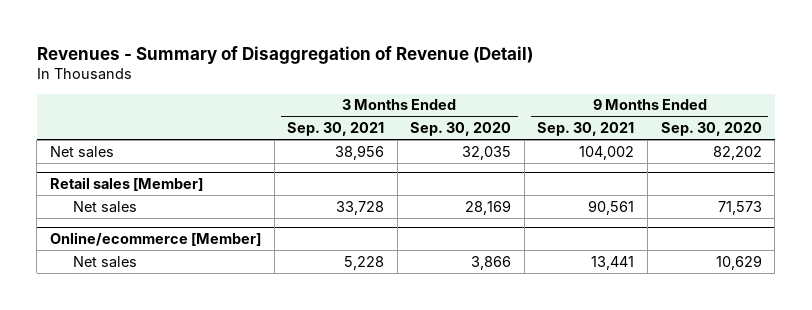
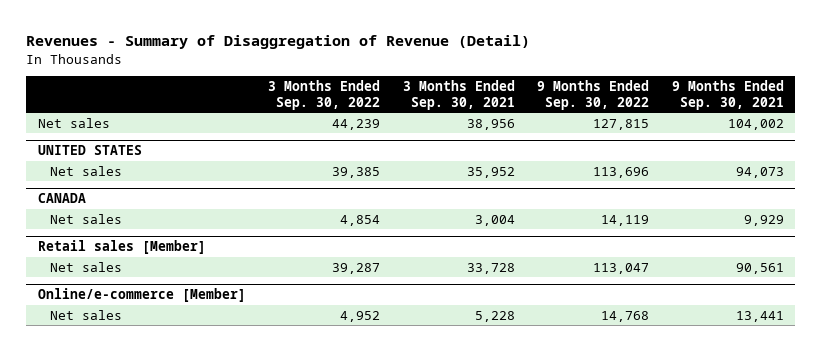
- | 3 Months Ended Sep. 30, 2021 | 3 Months Ended Sep. 30, 2020 | 9 Months Ended Sep. 30, 2021 | 9 Months Ended Sep. 30, 2020
+ | 3 Months Ended Sep. 30, 2022 | 3 Months Ended Sep. 30, 2021 | 9 Months Ended Sep. 30, 2022 | 9 Months Ended Sep. 30, 2021
+ UNITED STATES
+ Net sales | 39,385 | 35,952 | 113,696 | 94,073
+ CANADA
+ Net sales | 4,854 | 3,004 | 14,119 | 9,929
- Online/ecommerce [Member]
+ Online/e-commerce [Member]

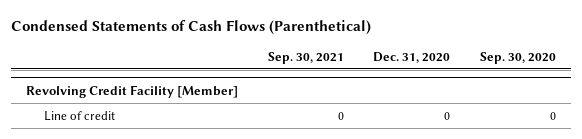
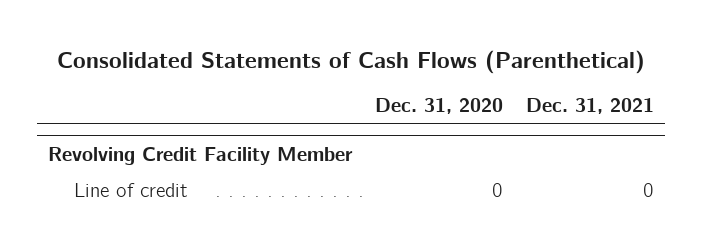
- Condensed Statements of Cash Flows (Parenthetical)
+ Consolidated Statements of Cash Flows (Parenthetical)
- | Sep. 30, 2021 | Dec. 31, 2020 | Sep. 30, 2020
+ | Dec. 31, 2020 | Dec. 31, 2021
- Revolving Credit Facility [Member]
+ Revolving Credit Facility Member

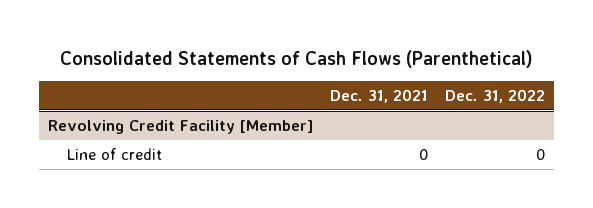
- | Dec. 31, 2020 | Dec. 31, 2021
+ | Dec. 31, 2021 | Dec. 31, 2022
- Revolving Credit Facility Member
+ Revolving Credit Facility [Member]

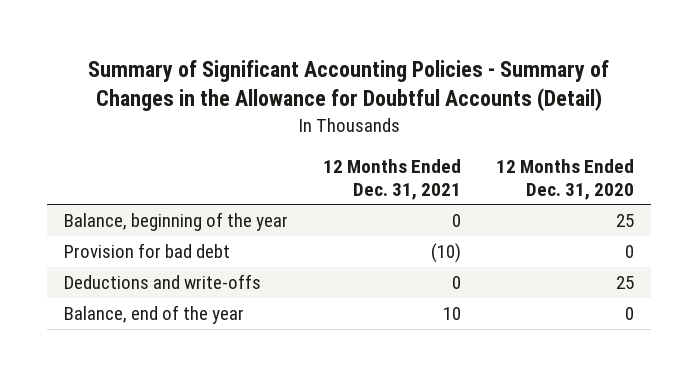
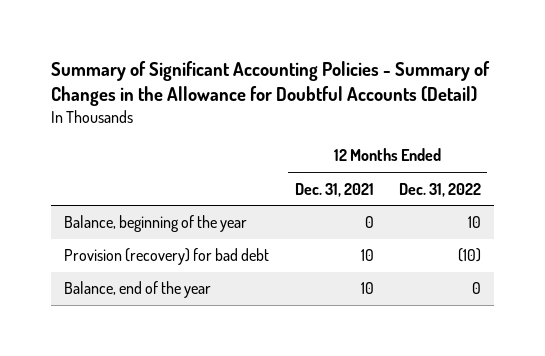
- | 12 Months Ended Dec. 31, 2021 | 12 Months Ended Dec. 31, 2020
+ | 12 Months Ended Dec. 31, 2021 | 12 Months Ended Dec. 31, 2022
- Provision for bad debt | (10) | 0
- Deductions and write-offs | 0 | 25
+ Provision (recovery) for bad debt | 10 | (10)

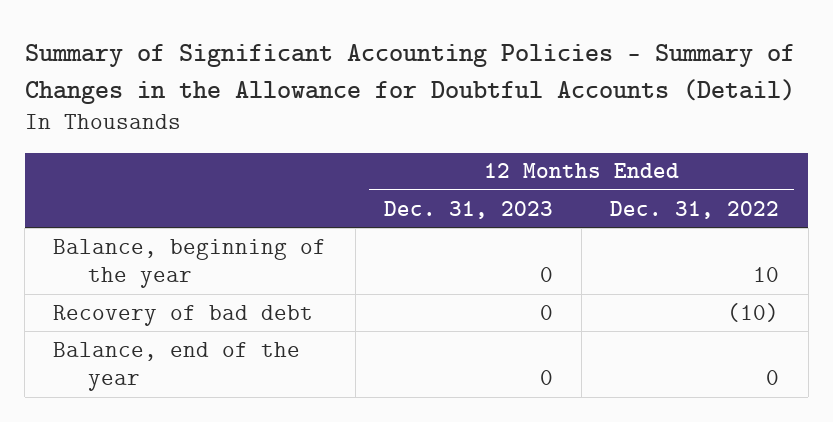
- | 12 Months Ended Dec. 31, 2021 | 12 Months Ended Dec. 31, 2022
+ | 12 Months Ended Dec. 31, 2023 | 12 Months Ended Dec. 31, 2022
- Provision (recovery) for bad debt | 10 | (10)
+ Recovery of bad debt | 0 | (10)

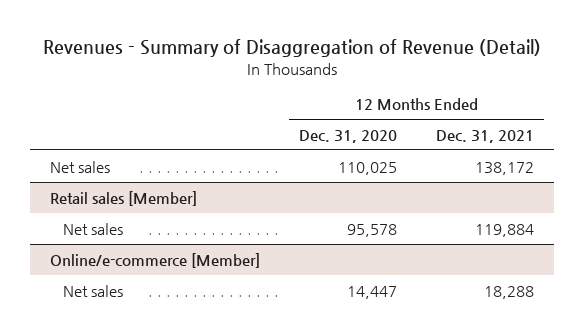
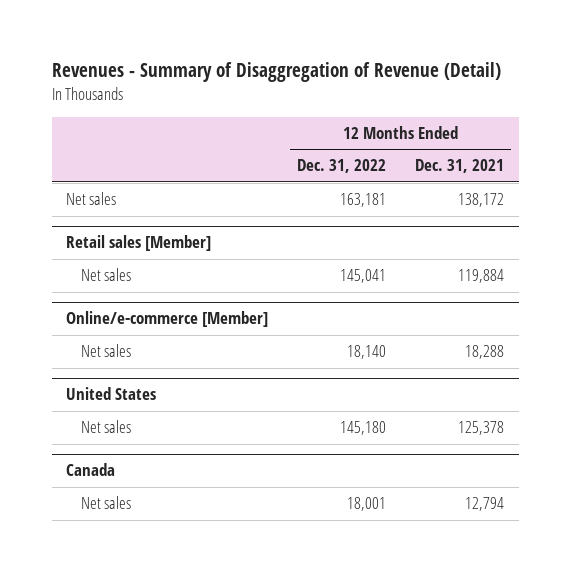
- | 12 Months Ended Dec. 31, 2020 | 12 Months Ended Dec. 31, 2021
+ | 12 Months Ended Dec. 31, 2022 | 12 Months Ended Dec. 31, 2021
+ United States
+ Net sales | 145,180 | 125,378
+ Canada
+ Net sales | 18,001 | 12,794

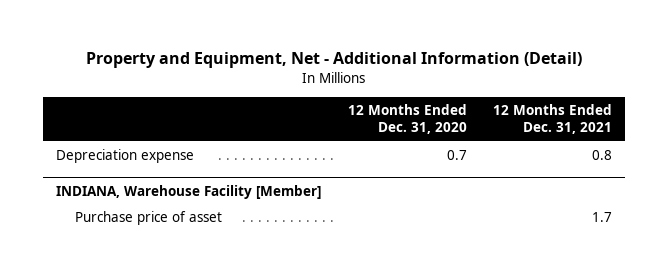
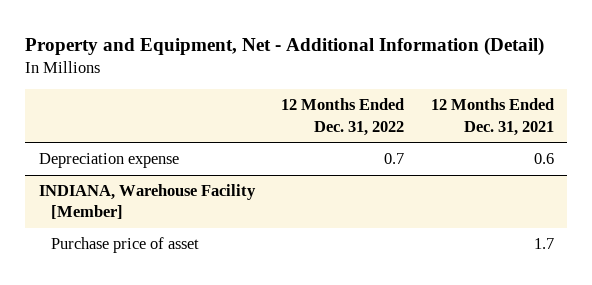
- | 12 Months Ended Dec. 31, 2020 | 12 Months Ended Dec. 31, 2021
+ | 12 Months Ended Dec. 31, 2022 | 12 Months Ended Dec. 31, 2021
- Depreciation expense | 0.7 | 0.8
+ Depreciation expense | 0.7 | 0.6

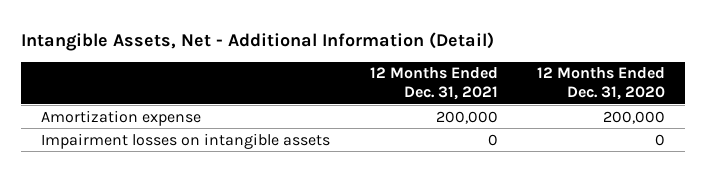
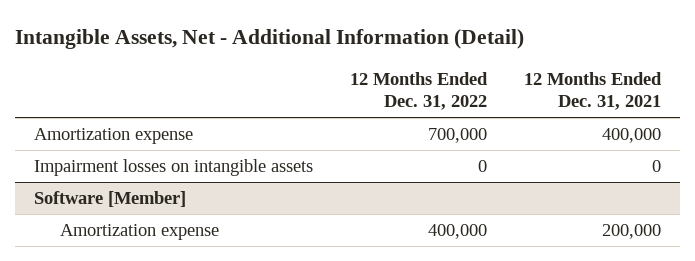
- | 12 Months Ended Dec. 31, 2021 | 12 Months Ended Dec. 31, 2020
+ | 12 Months Ended Dec. 31, 2022 | 12 Months Ended Dec. 31, 2021
- Amortization expense | 200,000 | 200,000
+ Amortization expense | 700,000 | 400,000
+ Software [Member]
+ Amortization expense | 400,000 | 200,000

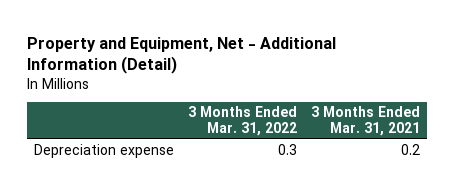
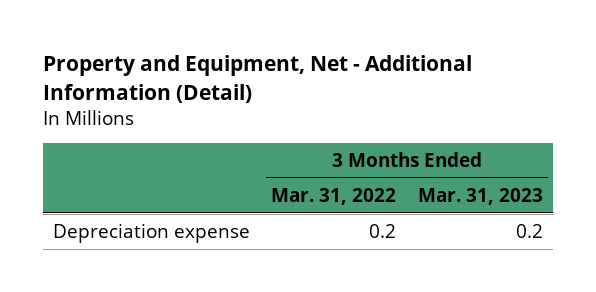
- | 3 Months Ended Mar. 31, 2022 | 3 Months Ended Mar. 31, 2021
+ | 3 Months Ended Mar. 31, 2022 | 3 Months Ended Mar. 31, 2023
- Depreciation expense | 0.3 | 0.2
+ Depreciation expense | 0.2 | 0.2

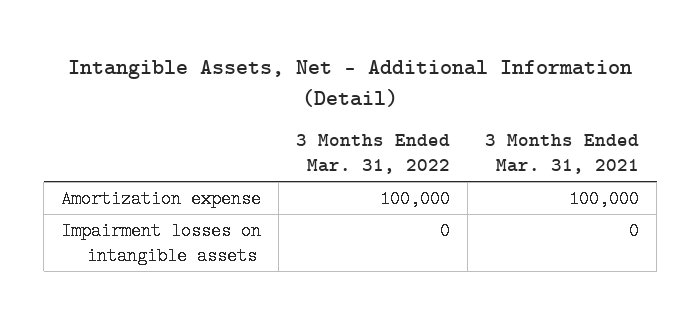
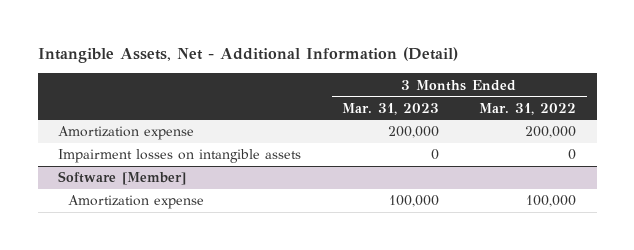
- | 3 Months Ended Mar. 31, 2022 | 3 Months Ended Mar. 31, 2021
+ | 3 Months Ended Mar. 31, 2023 | 3 Months Ended Mar. 31, 2022
- Amortization expense | 100,000 | 100,000
+ Amortization expense | 200,000 | 200,000
+ Software [Member]
+ Amortization expense | 100,000 | 100,000

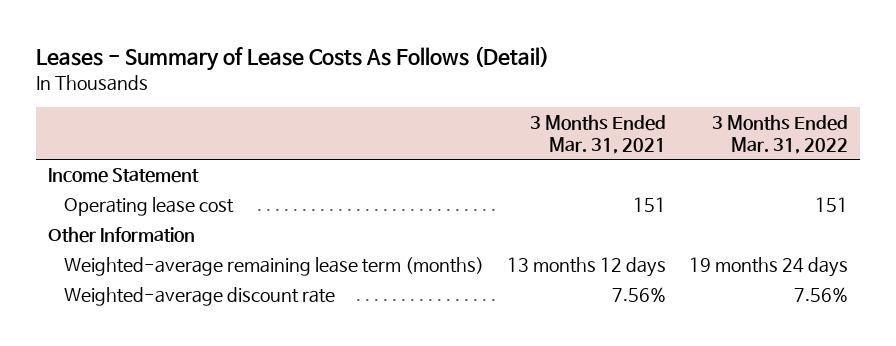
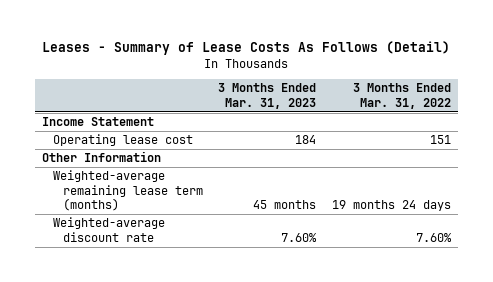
- | 3 Months Ended Mar. 31, 2021 | 3 Months Ended Mar. 31, 2022
+ | 3 Months Ended Mar. 31, 2023 | 3 Months Ended Mar. 31, 2022
- Weighted-average discount rate | 7.56% | 7.56%
+ Weighted-average discount rate | 7.60% | 7.60%

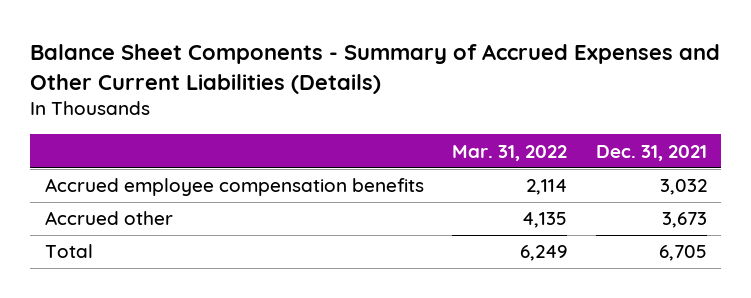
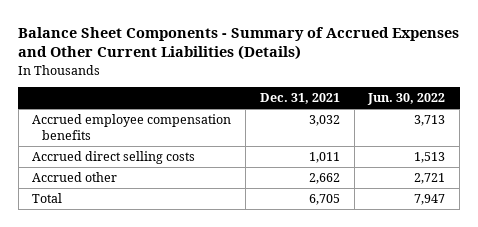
- | Mar. 31, 2022 | Dec. 31, 2021
+ | Dec. 31, 2021 | Jun. 30, 2022
- Accrued other | 4,135 | 3,673
+ Accrued direct selling costs | 1,011 | 1,513
+ Accrued other | 2,662 | 2,721

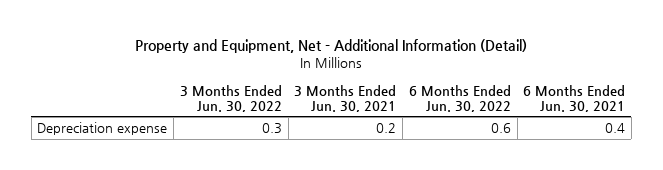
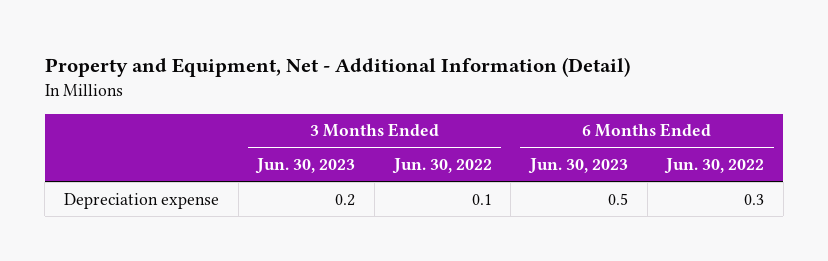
- | 3 Months Ended Jun. 30, 2022 | 3 Months Ended Jun. 30, 2021 | 6 Months Ended Jun. 30, 2022 | 6 Months Ended Jun. 30, 2021
+ | 3 Months Ended Jun. 30, 2023 | 3 Months Ended Jun. 30, 2022 | 6 Months Ended Jun. 30, 2023 | 6 Months Ended Jun. 30, 2022
- Depreciation expense | 0.3 | 0.2 | 0.6 | 0.4
+ Depreciation expense | 0.2 | 0.1 | 0.5 | 0.3

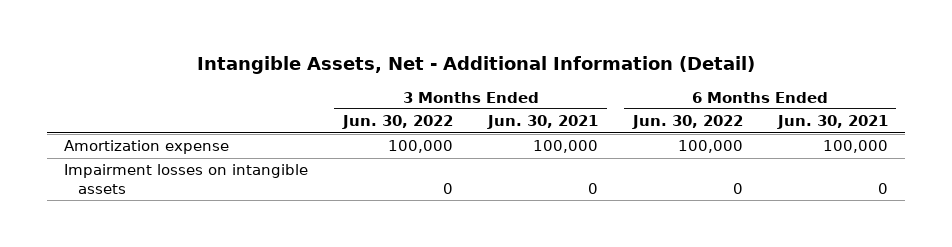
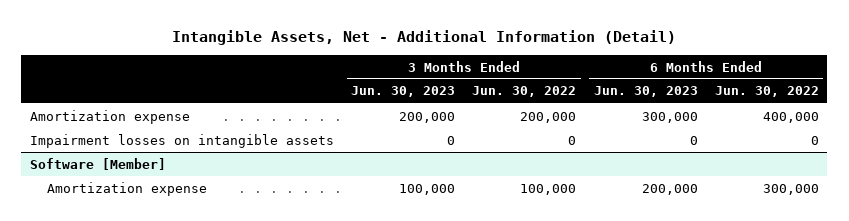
- | 3 Months Ended Jun. 30, 2022 | 3 Months Ended Jun. 30, 2021 | 6 Months Ended Jun. 30, 2022 | 6 Months Ended Jun. 30, 2021
+ | 3 Months Ended Jun. 30, 2023 | 3 Months Ended Jun. 30, 2022 | 6 Months Ended Jun. 30, 2023 | 6 Months Ended Jun. 30, 2022
- Amortization expense | 100,000 | 100,000 | 100,000 | 100,000
+ Amortization expense | 200,000 | 200,000 | 300,000 | 400,000
+ Software [Member]
+ Amortization expense | 100,000 | 100,000 | 200,000 | 300,000

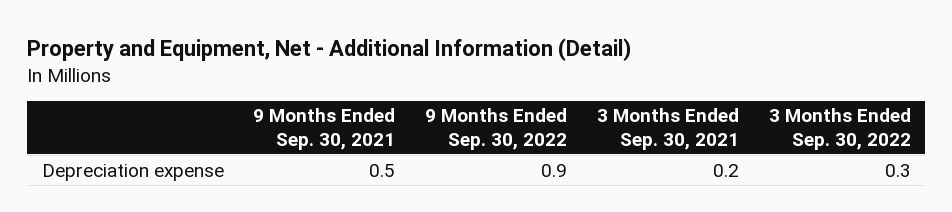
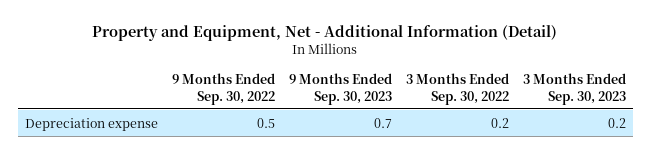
- | 9 Months Ended Sep. 30, 2021 | 9 Months Ended Sep. 30, 2022 | 3 Months Ended Sep. 30, 2021 | 3 Months Ended Sep. 30, 2022
+ | 9 Months Ended Sep. 30, 2022 | 9 Months Ended Sep. 30, 2023 | 3 Months Ended Sep. 30, 2022 | 3 Months Ended Sep. 30, 2023
- Depreciation expense | 0.5 | 0.9 | 0.2 | 0.3
+ Depreciation expense | 0.5 | 0.7 | 0.2 | 0.2

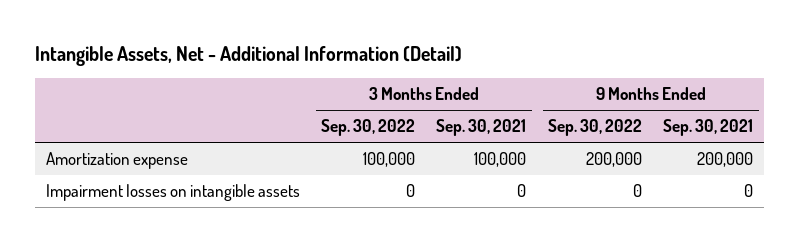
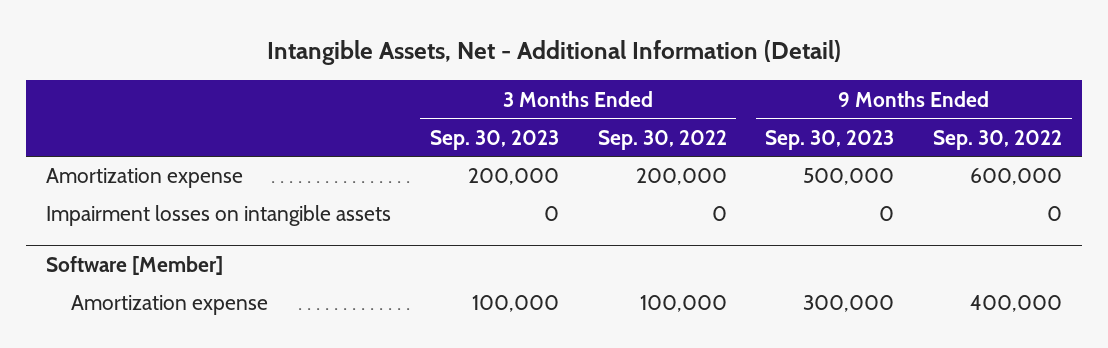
- | 3 Months Ended Sep. 30, 2022 | 3 Months Ended Sep. 30, 2021 | 9 Months Ended Sep. 30, 2022 | 9 Months Ended Sep. 30, 2021
+ | 3 Months Ended Sep. 30, 2023 | 3 Months Ended Sep. 30, 2022 | 9 Months Ended Sep. 30, 2023 | 9 Months Ended Sep. 30, 2022
- Amortization expense | 100,000 | 100,000 | 200,000 | 200,000
+ Amortization expense | 200,000 | 200,000 | 500,000 | 600,000
+ Software [Member]
+ Amortization expense | 100,000 | 100,000 | 300,000 | 400,000

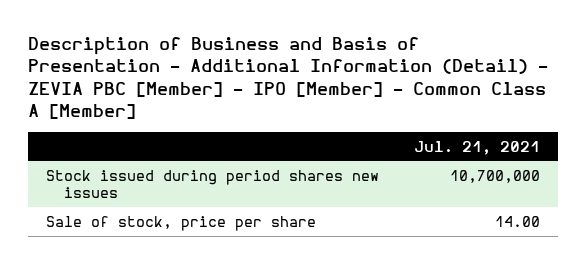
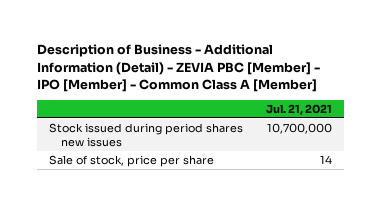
- Description of Business and Basis of Presentation - Additional Information (Detail) - ZEVIA PBC [Member] - IPO [Member] - Common Class A [Member]
+ Description of Business - Additional Information (Detail) - ZEVIA PBC [Member] - IPO [Member] - Common Class A [Member]
- Sale of stock, price per share | 14.00
+ Sale of stock, price per share | 14

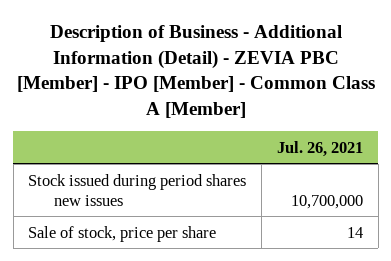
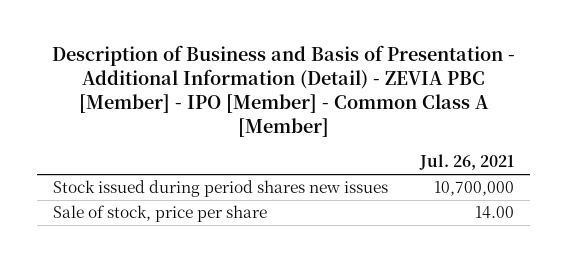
- Description of Business - Additional Information (Detail) - ZEVIA PBC [Member] - IPO [Member] - Common Class A [Member]
+ Description of Business and Basis of Presentation - Additional Information (Detail) - ZEVIA PBC [Member] - IPO [Member] - Common Class A [Member]
- Sale of stock, price per share | 14
+ Sale of stock, price per share | 14.00

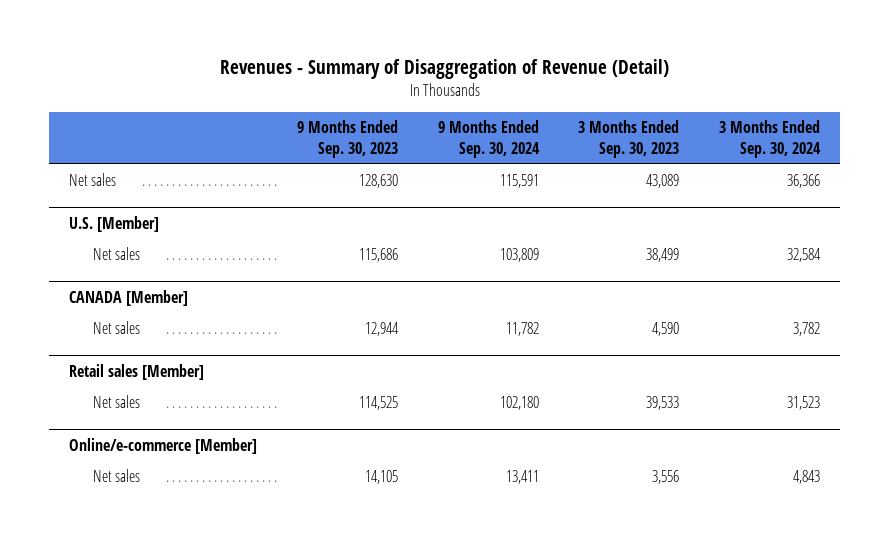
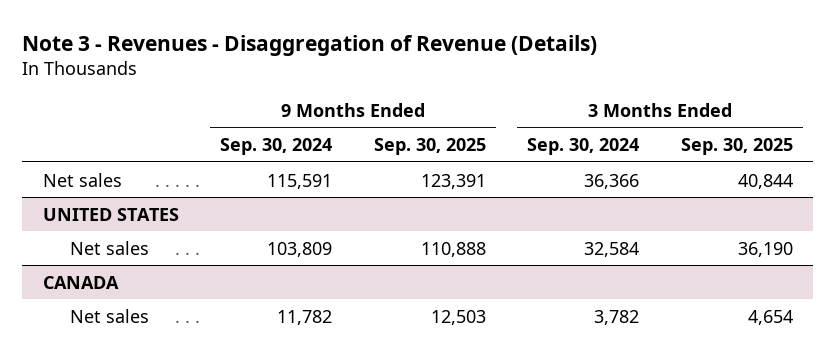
- Revenues - Summary of Disaggregation of Revenue (Detail)
+ Note 3 - Revenues - Disaggregation of Revenue (Details)
- | 9 Months Ended Sep. 30, 2023 | 9 Months Ended Sep. 30, 2024 | 3 Months Ended Sep. 30, 2023 | 3 Months Ended Sep. 30, 2024
+ | 9 Months Ended Sep. 30, 2024 | 9 Months Ended Sep. 30, 2025 | 3 Months Ended Sep. 30, 2024 | 3 Months Ended Sep. 30, 2025
- U.S. [Member]
+ UNITED STATES
- CANADA [Member]
+ CANADA
- Retail sales [Member]
- Net sales | 114,525 | 102,180 | 39,533 | 31,523
- Online/e-commerce [Member]
- Net sales | 14,105 | 13,411 | 3,556 | 4,843

